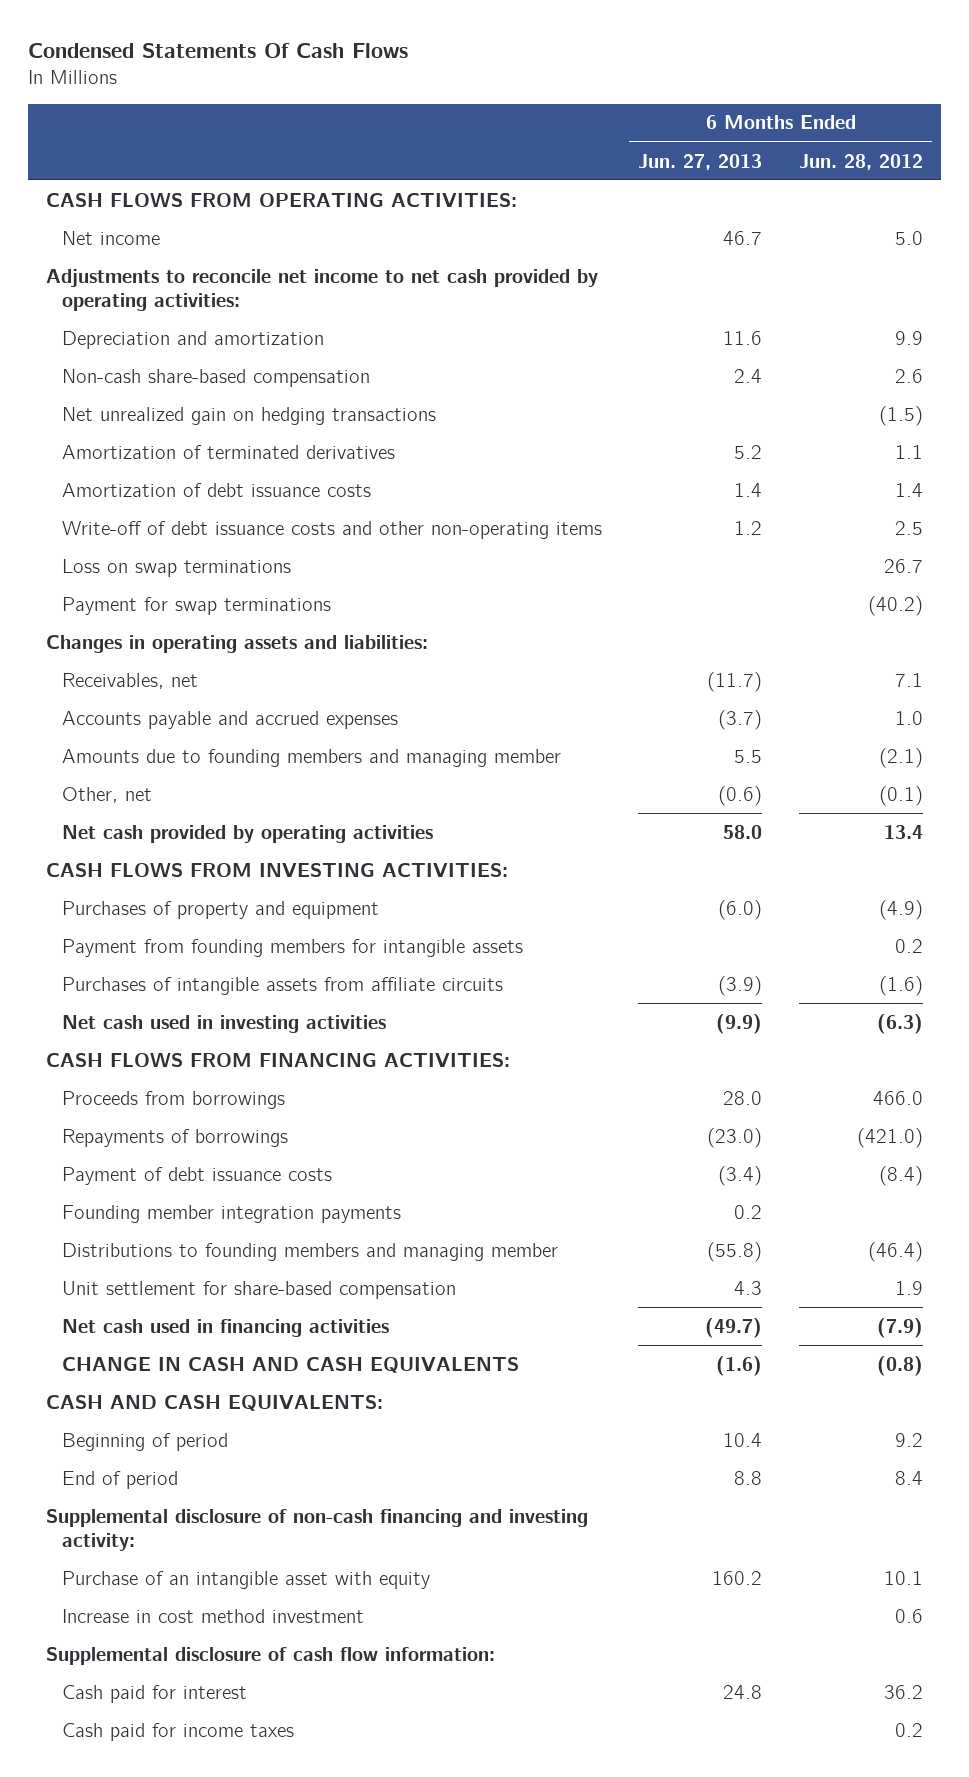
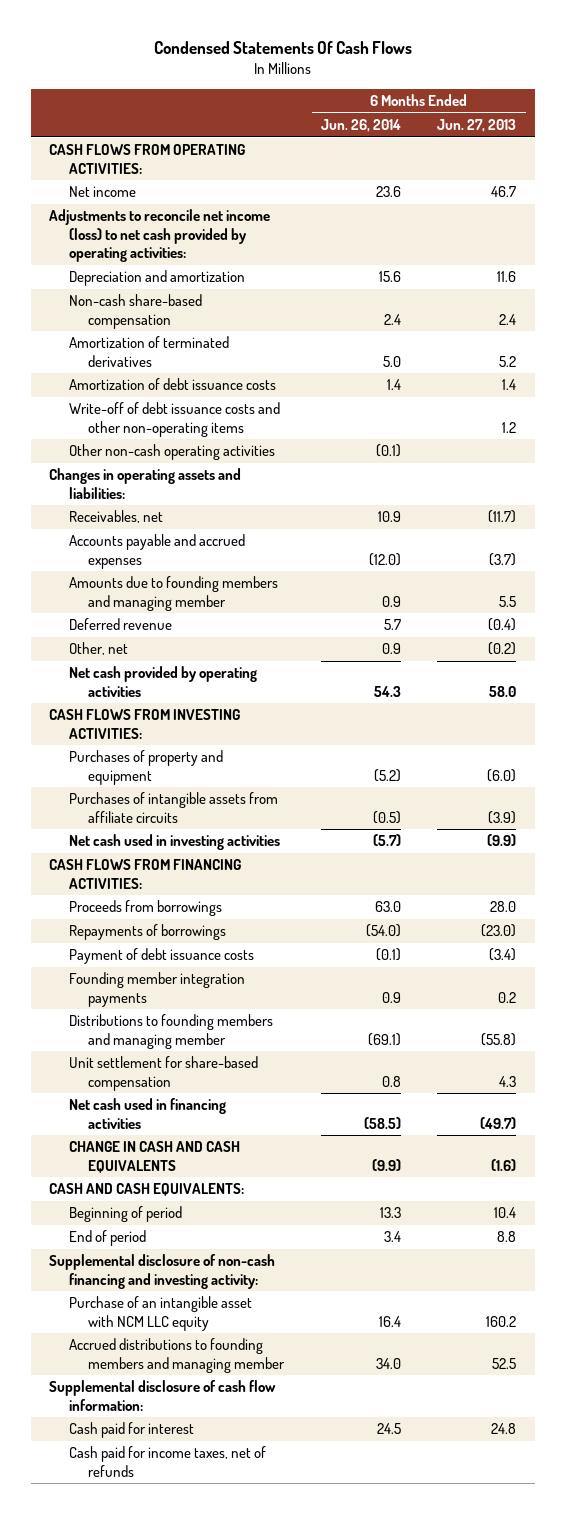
- | 6 Months Ended Jun. 27, 2013 | 6 Months Ended Jun. 28, 2012
+ | 6 Months Ended Jun. 26, 2014 | 6 Months Ended Jun. 27, 2013
- Adjustments to reconcile net income to net cash provided by operating activities:
+ Adjustments to reconcile net income (loss) to net cash provided by operating activities:
- Net unrealized gain on hedging transactions | | (1.5)
- Loss on swap terminations | | 26.7
- Payment for swap terminations | | (40.2)
+ Other non-cash operating activities | (0.1) |
- Other, net | (0.6) | (0.1)
+ Deferred revenue | 5.7 | (0.4)
+ Other, net | 0.9 | (0.2)
- Payment from founding members for intangible assets | | 0.2
- Purchase of an intangible asset with equity | 160.2 | 10.1
- Increase in cost method investment | | 0.6
+ Purchase of an intangible asset with NCM LLC equity | 16.4 | 160.2
+ Accrued distributions to founding members and managing member | 34.0 | 52.5
- Cash paid for income taxes | | 0.2
+ Cash paid for income taxes, net of refunds

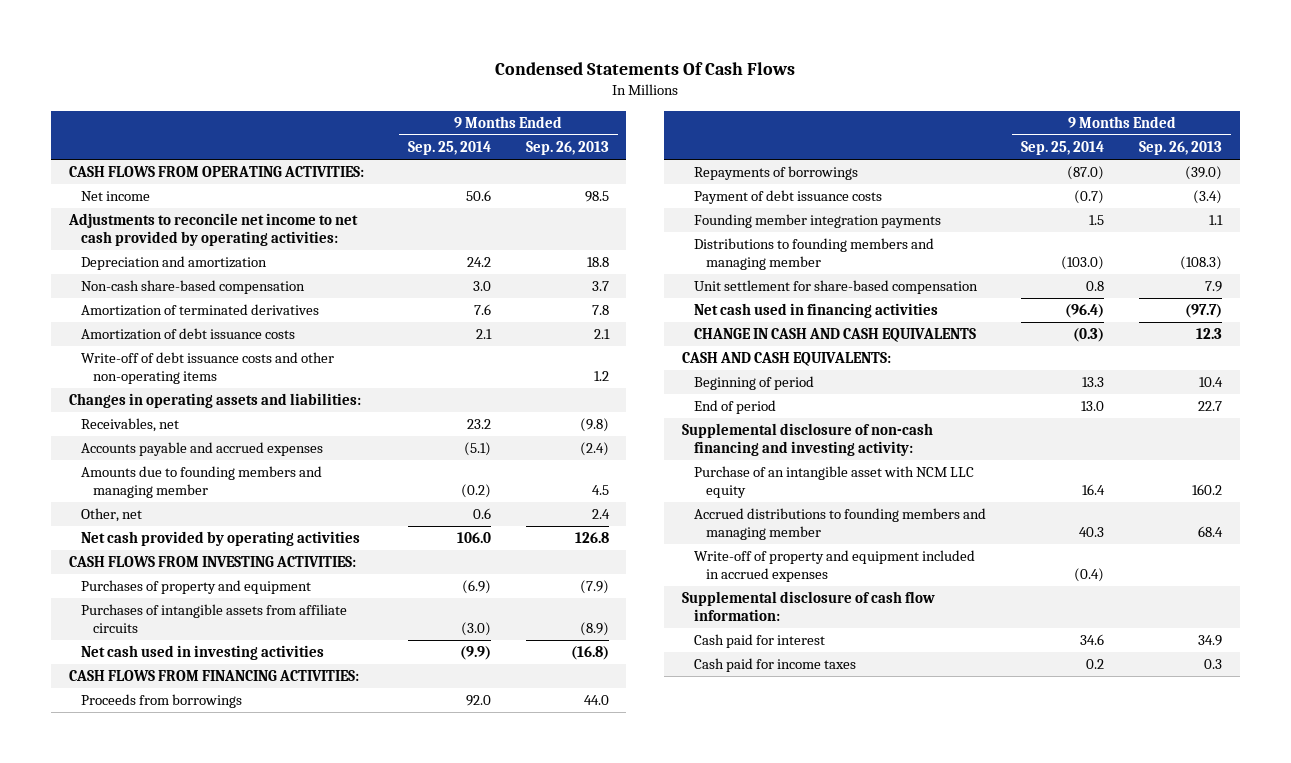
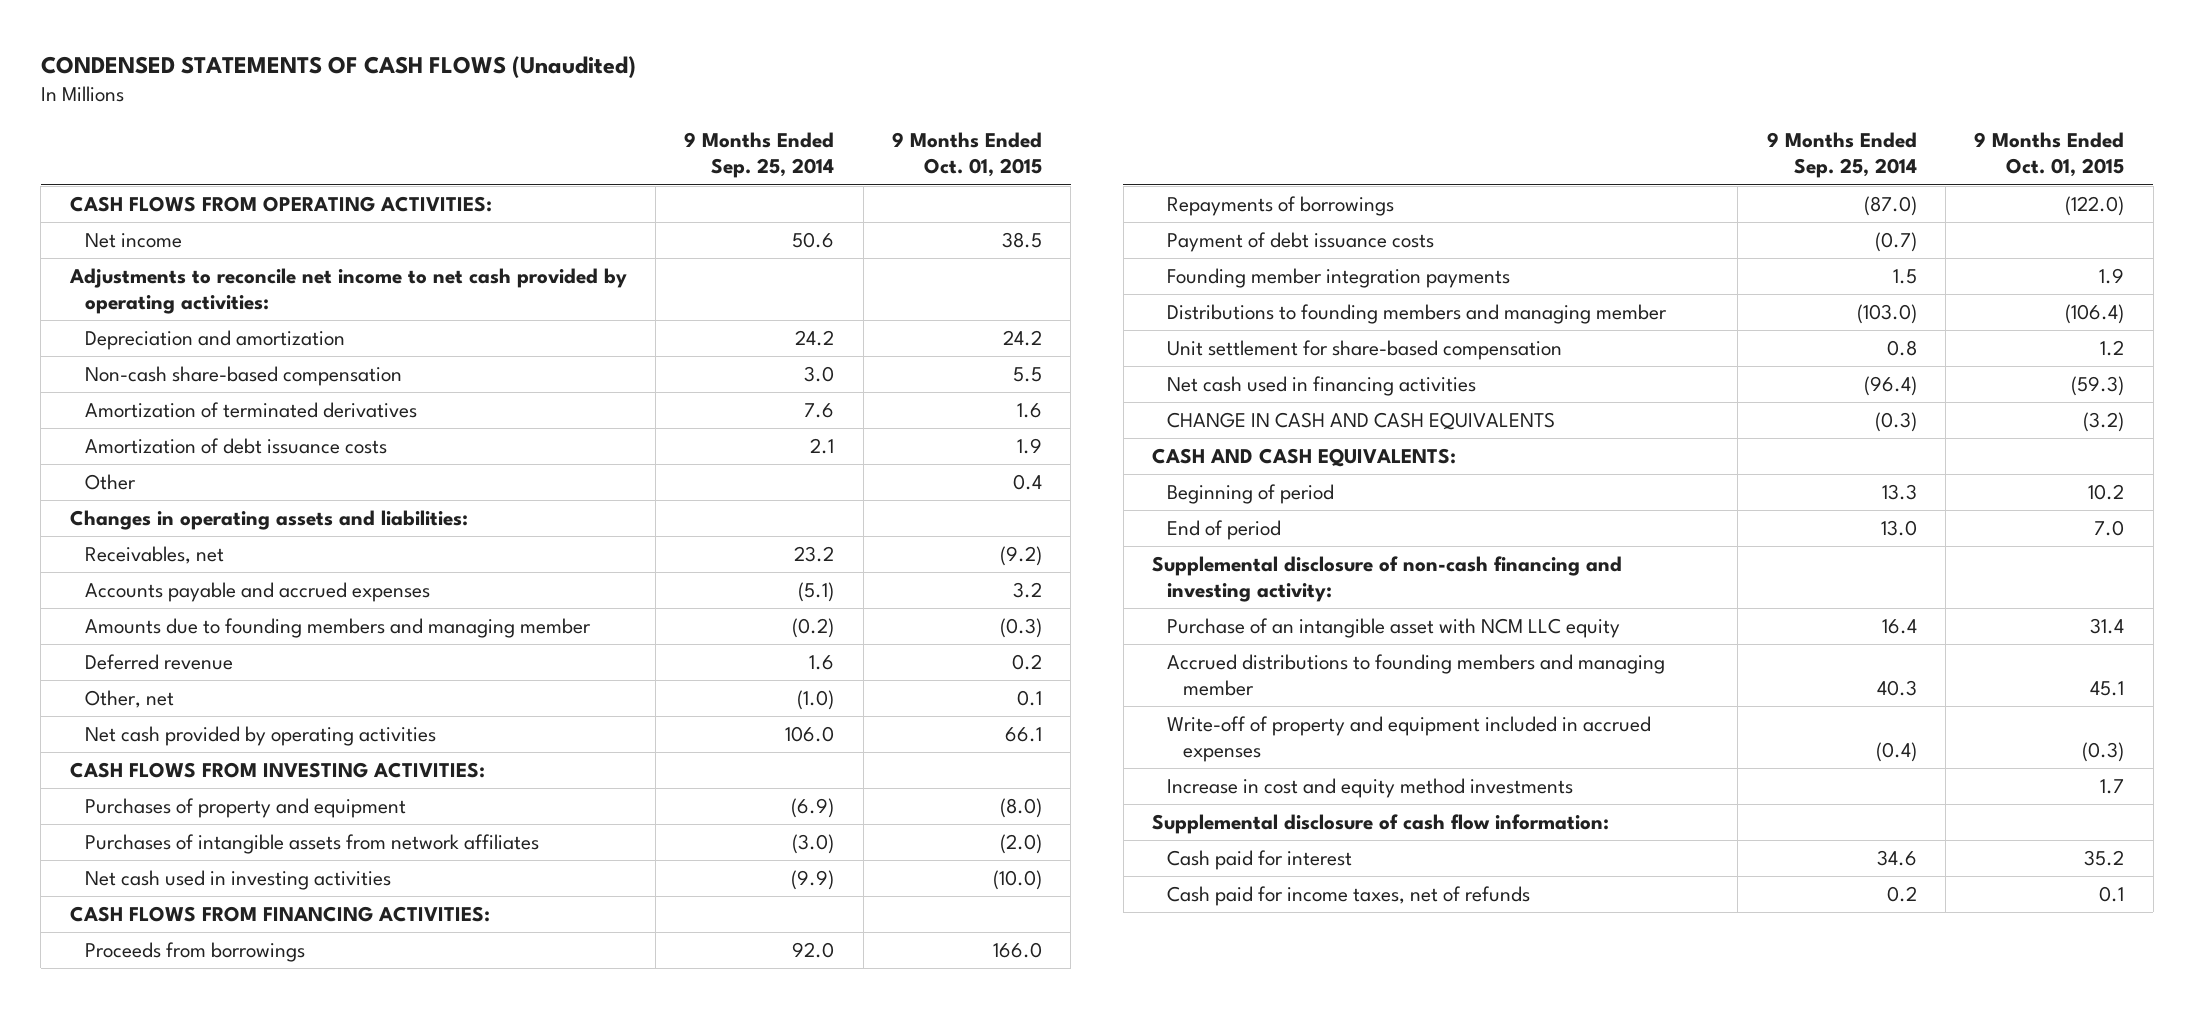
- Condensed Statements Of Cash Flows
+ CONDENSED STATEMENTS OF CASH FLOWS (Unaudited)
- | 9 Months Ended Sep. 25, 2014 | 9 Months Ended Sep. 26, 2013
+ | 9 Months Ended Sep. 25, 2014 | 9 Months Ended Oct. 01, 2015
- Write-off of debt issuance costs and other non-operating items | | 1.2
+ Other | | 0.4
- Other, net | 0.6 | 2.4
+ Deferred revenue | 1.6 | 0.2
+ Other, net | (1.0) | 0.1
- Purchases of intangible assets from affiliate circuits | (3.0) | (8.9)
+ Purchases of intangible assets from network affiliates | (3.0) | (2.0)
+ Increase in cost and equity method investments | | 1.7
- Cash paid for income taxes | 0.2 | 0.3
+ Cash paid for income taxes, net of refunds | 0.2 | 0.1

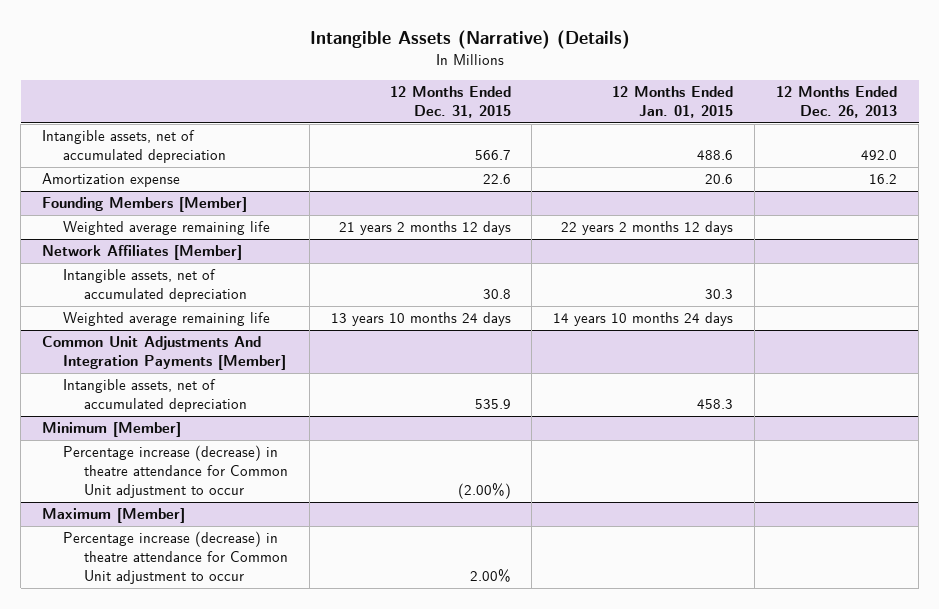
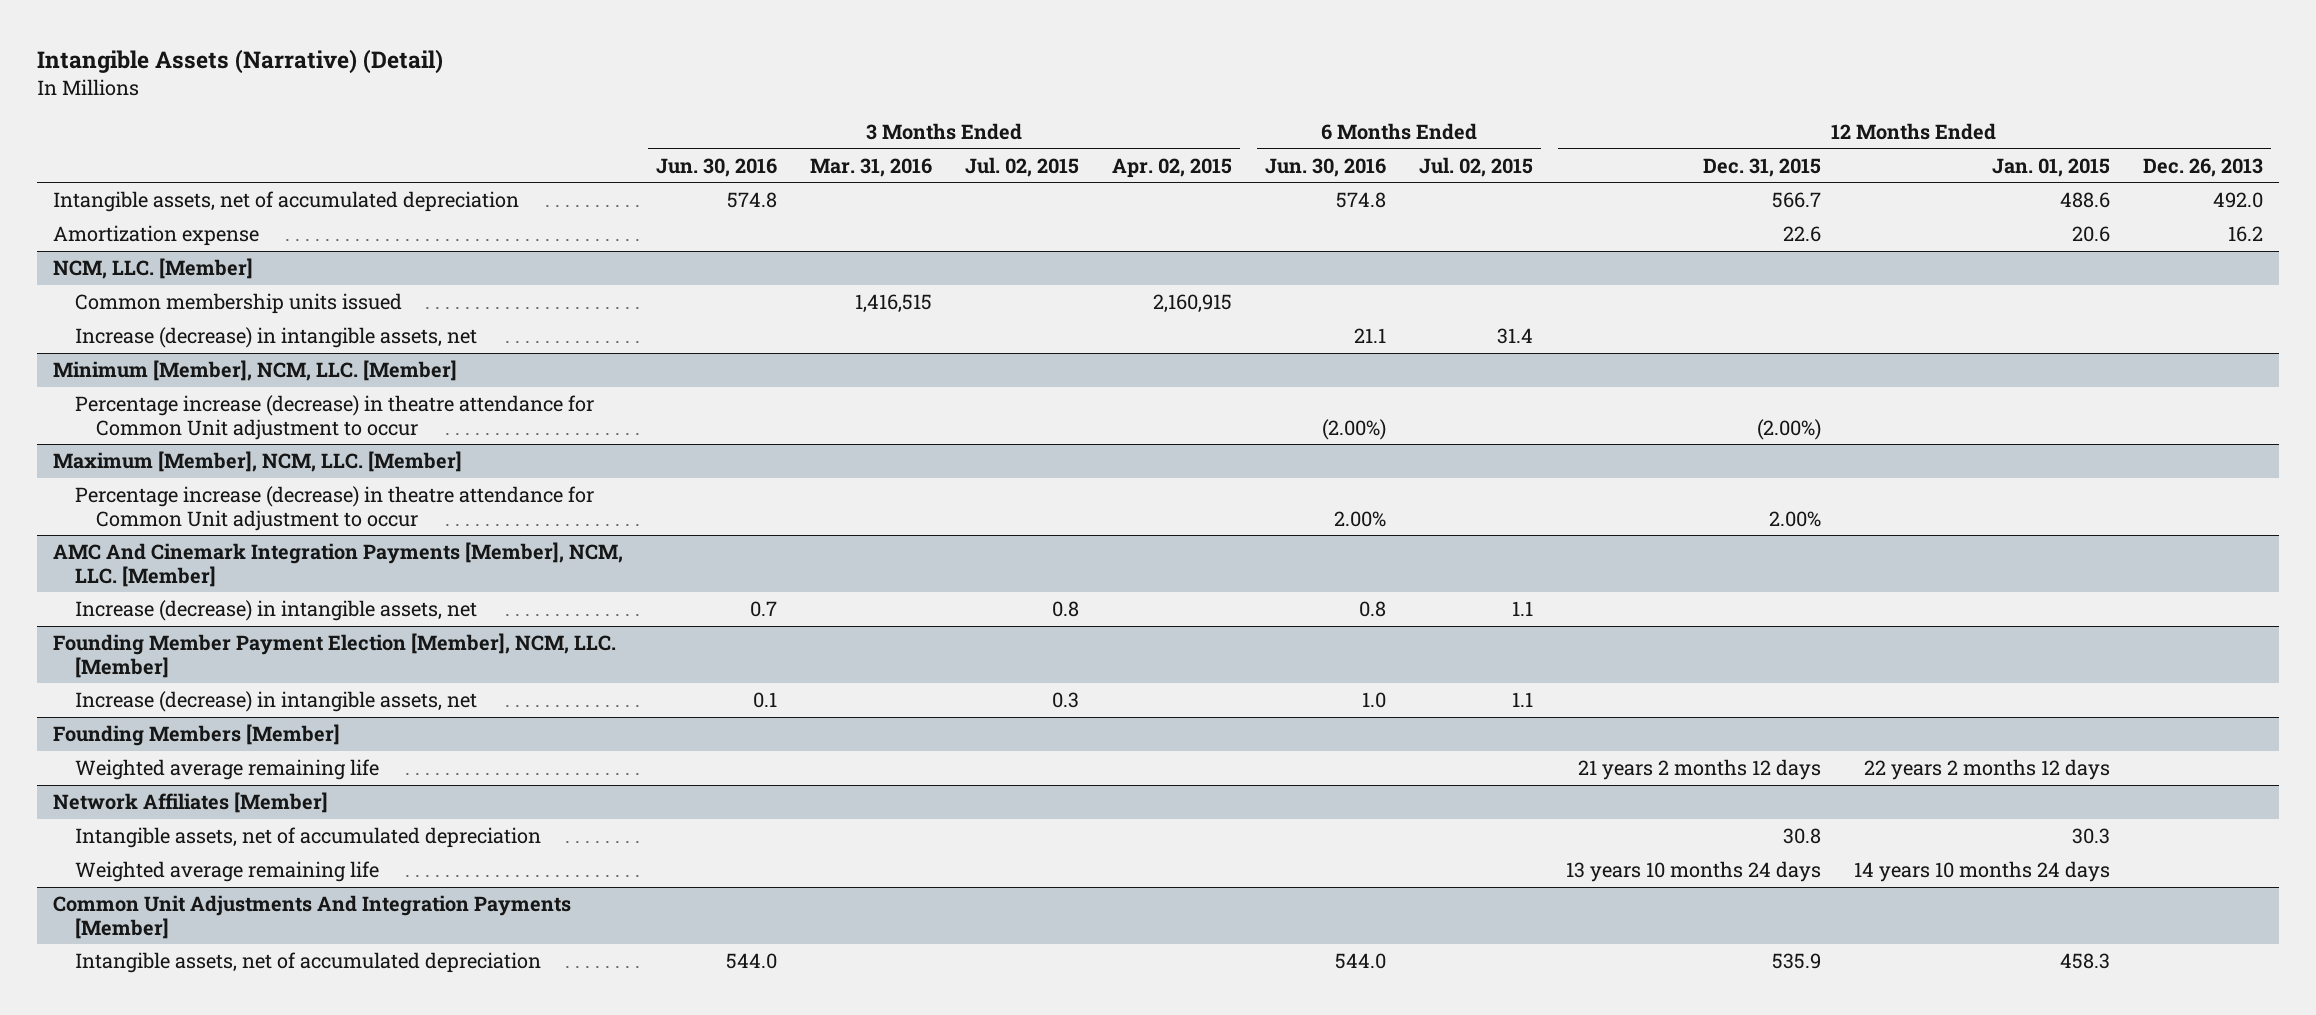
- Intangible Assets (Narrative) (Details)
+ Intangible Assets (Narrative) (Detail)
- | 12 Months Ended Dec. 31, 2015 | 12 Months Ended Jan. 01, 2015 | 12 Months Ended Dec. 26, 2013
+ | 3 Months Ended Jun. 30, 2016 | 3 Months Ended Mar. 31, 2016 | 3 Months Ended Jul. 02, 2015 | 3 Months Ended Apr. 02, 2015 | 6 Months Ended Jun. 30, 2016 | 6 Months Ended Jul. 02, 2015 | 12 Months Ended Dec. 31, 2015 | 12 Months Ended Jan. 01, 2015 | 12 Months Ended Dec. 26, 2013
+ NCM, LLC. [Member]
+ Common membership units issued | | 1,416,515 | | 2,160,915 | | | | |
+ Increase (decrease) in intangible assets, net | | | | | 21.1 | 31.4 | | |
+ Minimum [Member], NCM, LLC. [Member]
+ Percentage increase (decrease) in theatre attendance for Common Unit adjustment to occur | | | | | (2.00%) | | (2.00%) | |
+ Maximum [Member], NCM, LLC. [Member]
+ Percentage increase (decrease) in theatre attendance for Common Unit adjustment to occur | | | | | 2.00% | | 2.00% | |
+ AMC And Cinemark Integration Payments [Member], NCM, LLC. [Member]
+ Increase (decrease) in intangible assets, net | 0.7 | | 0.8 | | 0.8 | 1.1 | | |
+ Founding Member Payment Election [Member], NCM, LLC. [Member]
+ Increase (decrease) in intangible assets, net | 0.1 | | 0.3 | | 1.0 | 1.1 | | |
- Minimum [Member]
- Percentage increase (decrease) in theatre attendance for Common Unit adjustment to occur | (2.00%) | |
- Maximum [Member]
- Percentage increase (decrease) in theatre attendance for Common Unit adjustment to occur | 2.00% | |

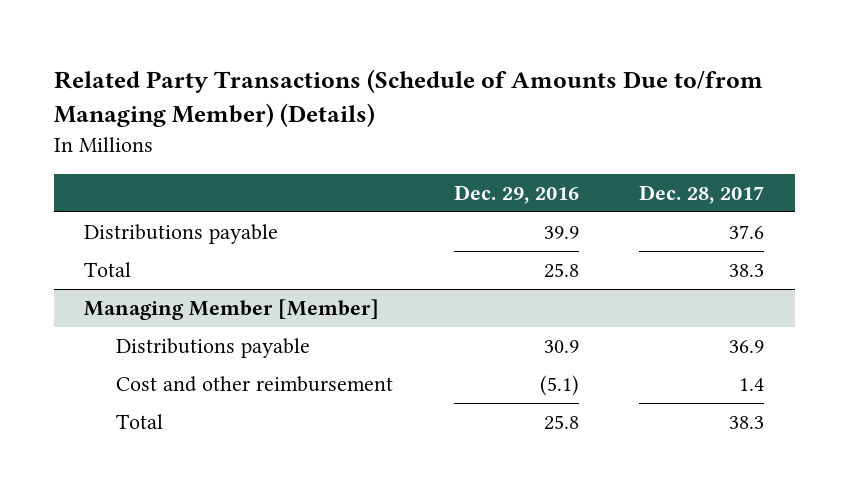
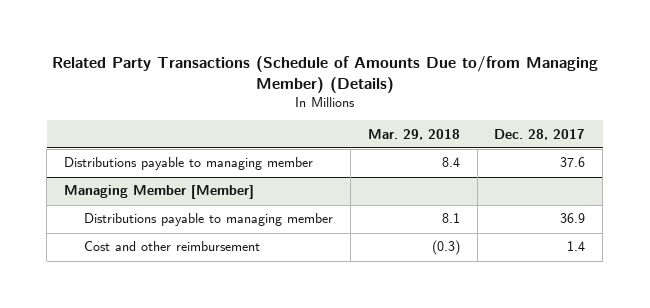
- | Dec. 29, 2016 | Dec. 28, 2017
+ | Mar. 29, 2018 | Dec. 28, 2017
- Distributions payable | 39.9 | 37.6
- Total | 25.8 | 38.3
+ Distributions payable to managing member | 8.4 | 37.6
@ Managing Member [Member]
- Distributions payable | 30.9 | 36.9
+ Distributions payable to managing member | 8.1 | 36.9
- Total | 25.8 | 38.3

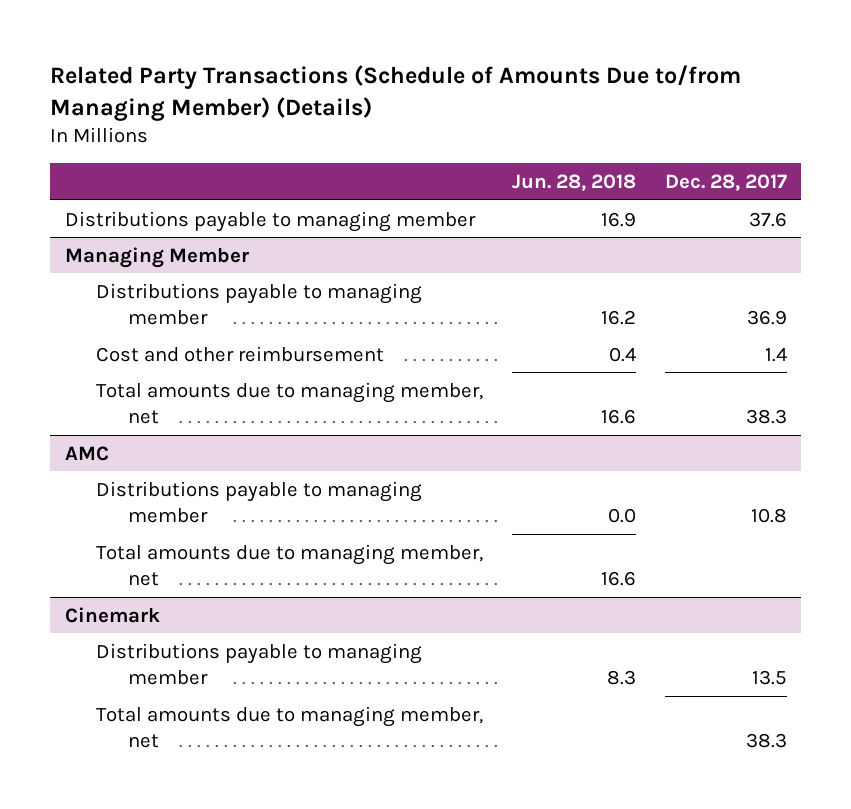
- | Mar. 29, 2018 | Dec. 28, 2017
+ | Jun. 28, 2018 | Dec. 28, 2017
- Managing Member [Member]
+ Managing Member
+ Total amounts due to managing member, net | 16.6 | 38.3
+ AMC
+ Distributions payable to managing member | 0.0 | 10.8
+ Total amounts due to managing member, net | 16.6 |
+ Cinemark
+ Distributions payable to managing member | 8.3 | 13.5
+ Total amounts due to managing member, net | | 38.3

